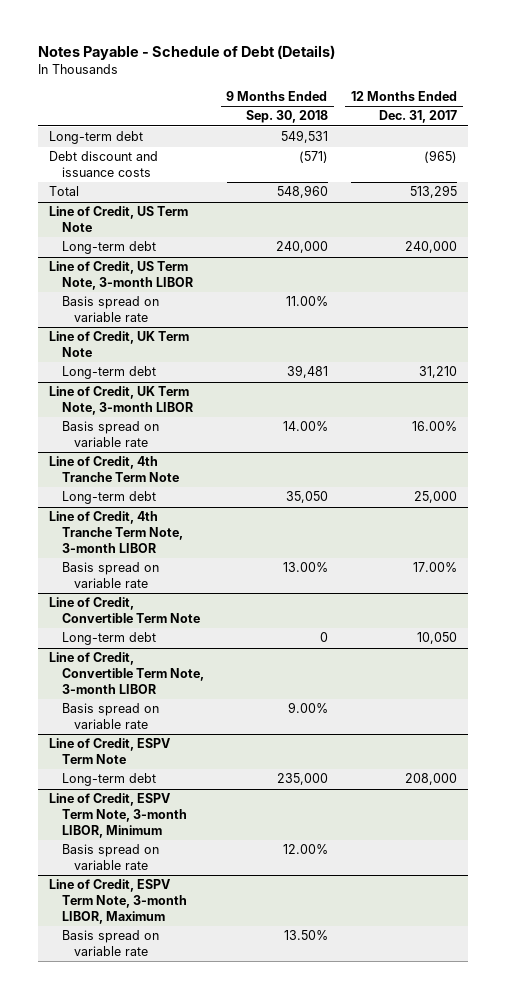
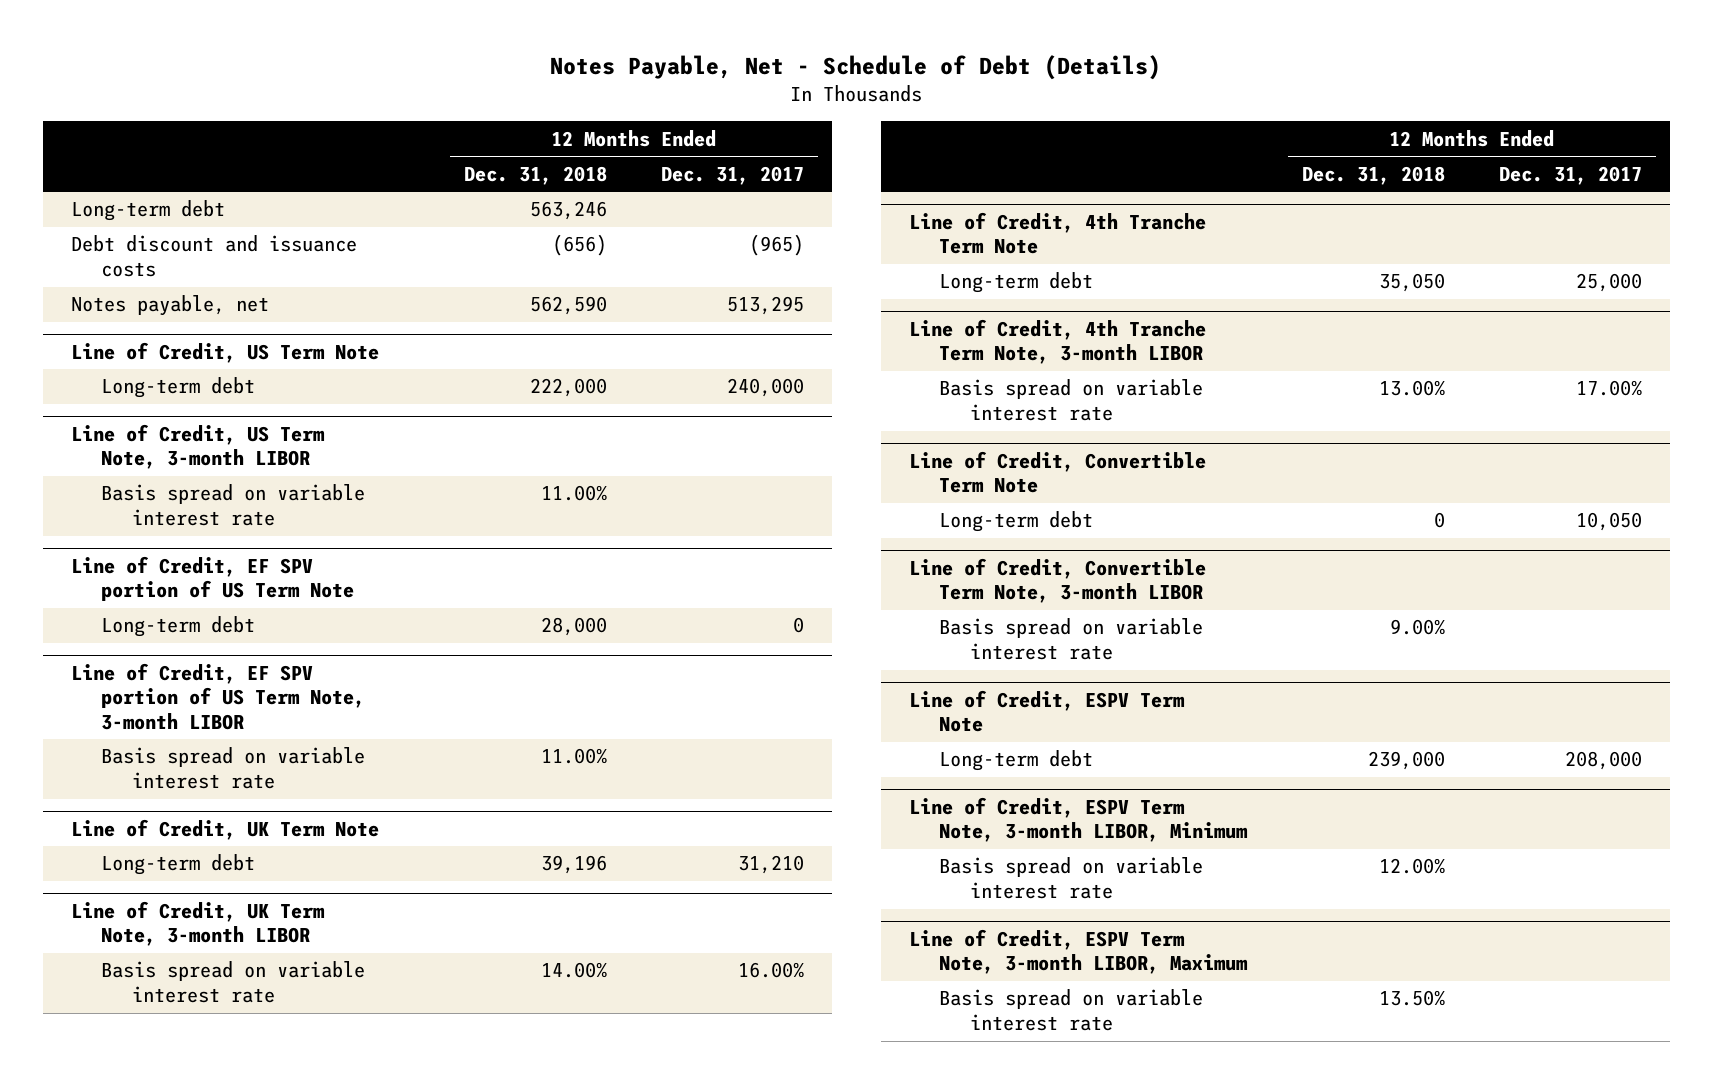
- Notes Payable - Schedule of Debt (Details)
+ Notes Payable, Net - Schedule of Debt (Details)
- | 9 Months Ended Sep. 30, 2018 | 12 Months Ended Dec. 31, 2017
+ | 12 Months Ended Dec. 31, 2018 | 12 Months Ended Dec. 31, 2017
- Total | 548,960 | 513,295
+ Notes payable, net | 562,590 | 513,295
@ Line of Credit, US Term Note, 3-month LIBOR
- Basis spread on variable rate | 11.00% |
+ Basis spread on variable interest rate | 11.00% |
+ Line of Credit, EF SPV portion of US Term Note
+ Long-term debt | 28,000 | 0
+ Line of Credit, EF SPV portion of US Term Note, 3-month LIBOR
+ Basis spread on variable interest rate | 11.00% |
@ Line of Credit, UK Term Note, 3-month LIBOR
- Basis spread on variable rate | 14.00% | 16.00%
+ Basis spread on variable interest rate | 14.00% | 16.00%
@ Line of Credit, 4th Tranche Term Note, 3-month LIBOR
- Basis spread on variable rate | 13.00% | 17.00%
+ Basis spread on variable interest rate | 13.00% | 17.00%
@ Line of Credit, Convertible Term Note, 3-month LIBOR
- Basis spread on variable rate | 9.00% |
+ Basis spread on variable interest rate | 9.00% |
@ Line of Credit, ESPV Term Note, 3-month LIBOR, Minimum
- Basis spread on variable rate | 12.00% |
+ Basis spread on variable interest rate | 12.00% |
@ Line of Credit, ESPV Term Note, 3-month LIBOR, Maximum
- Basis spread on variable rate | 13.50% |
+ Basis spread on variable interest rate | 13.50% |

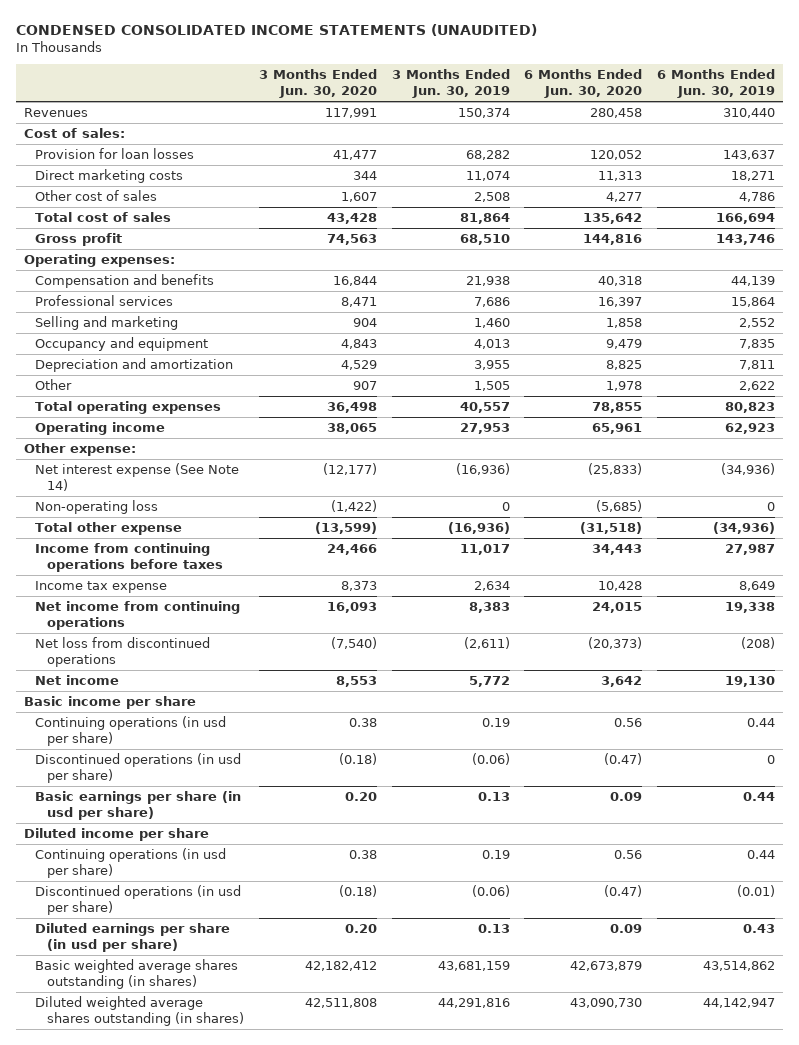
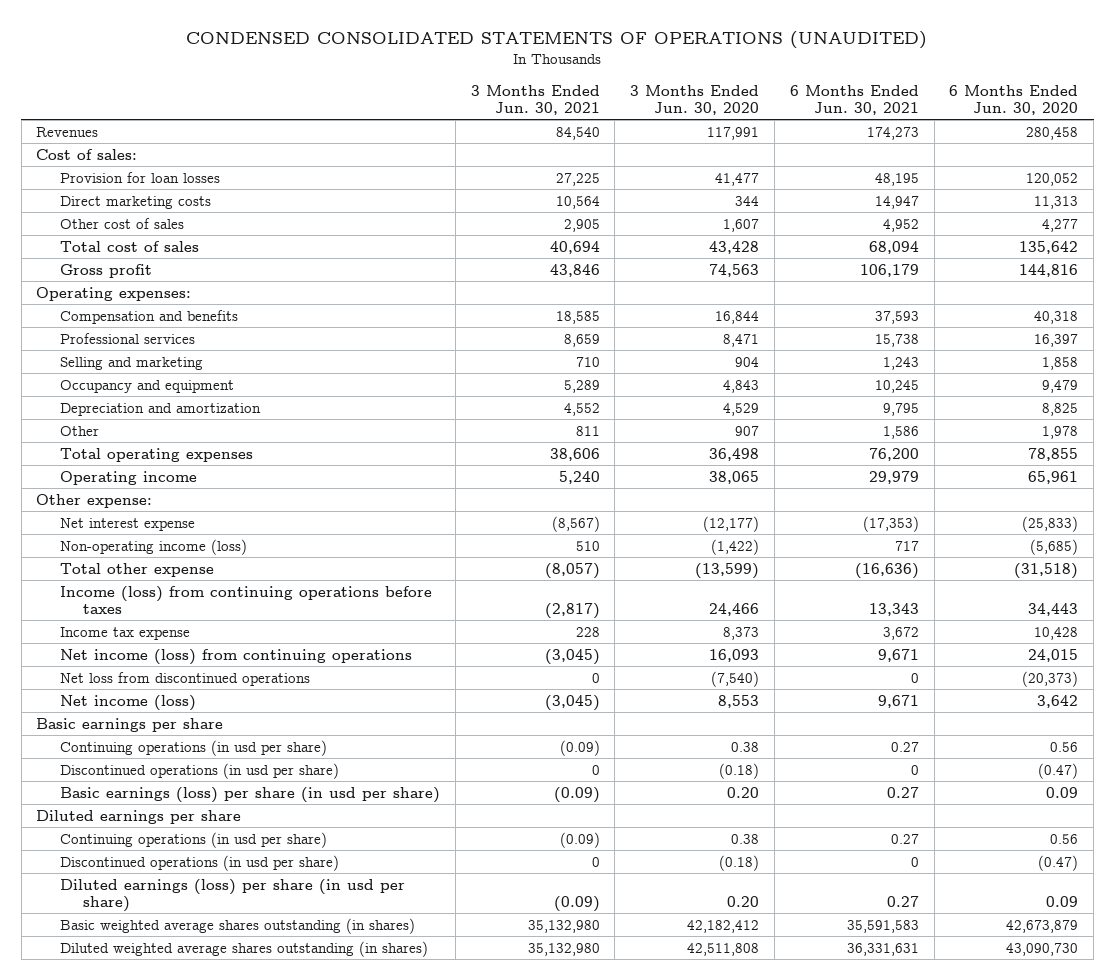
- CONDENSED CONSOLIDATED INCOME STATEMENTS (UNAUDITED)
+ CONDENSED CONSOLIDATED STATEMENTS OF OPERATIONS (UNAUDITED)
- | 3 Months Ended Jun. 30, 2020 | 3 Months Ended Jun. 30, 2019 | 6 Months Ended Jun. 30, 2020 | 6 Months Ended Jun. 30, 2019
+ | 3 Months Ended Jun. 30, 2021 | 3 Months Ended Jun. 30, 2020 | 6 Months Ended Jun. 30, 2021 | 6 Months Ended Jun. 30, 2020
- Net interest expense (See Note 14) | (12,177) | (16,936) | (25,833) | (34,936)
- Non-operating loss | (1,422) | 0 | (5,685) | 0
+ Net interest expense | (8,567) | (12,177) | (17,353) | (25,833)
+ Non-operating income (loss) | 510 | (1,422) | 717 | (5,685)
- Income from continuing operations before taxes | 24,466 | 11,017 | 34,443 | 27,987
+ Income (loss) from continuing operations before taxes | (2,817) | 24,466 | 13,343 | 34,443
- Net income from continuing operations | 16,093 | 8,383 | 24,015 | 19,338
+ Net income (loss) from continuing operations | (3,045) | 16,093 | 9,671 | 24,015
- Net income | 8,553 | 5,772 | 3,642 | 19,130
- Basic income per share
+ Net income (loss) | (3,045) | 8,553 | 9,671 | 3,642
+ Basic earnings per share
- Basic earnings per share (in usd per share) | 0.20 | 0.13 | 0.09 | 0.44
- Diluted income per share
+ Basic earnings (loss) per share (in usd per share) | (0.09) | 0.20 | 0.27 | 0.09
+ Diluted earnings per share
- Diluted earnings per share (in usd per share) | 0.20 | 0.13 | 0.09 | 0.43
+ Diluted earnings (loss) per share (in usd per share) | (0.09) | 0.20 | 0.27 | 0.09

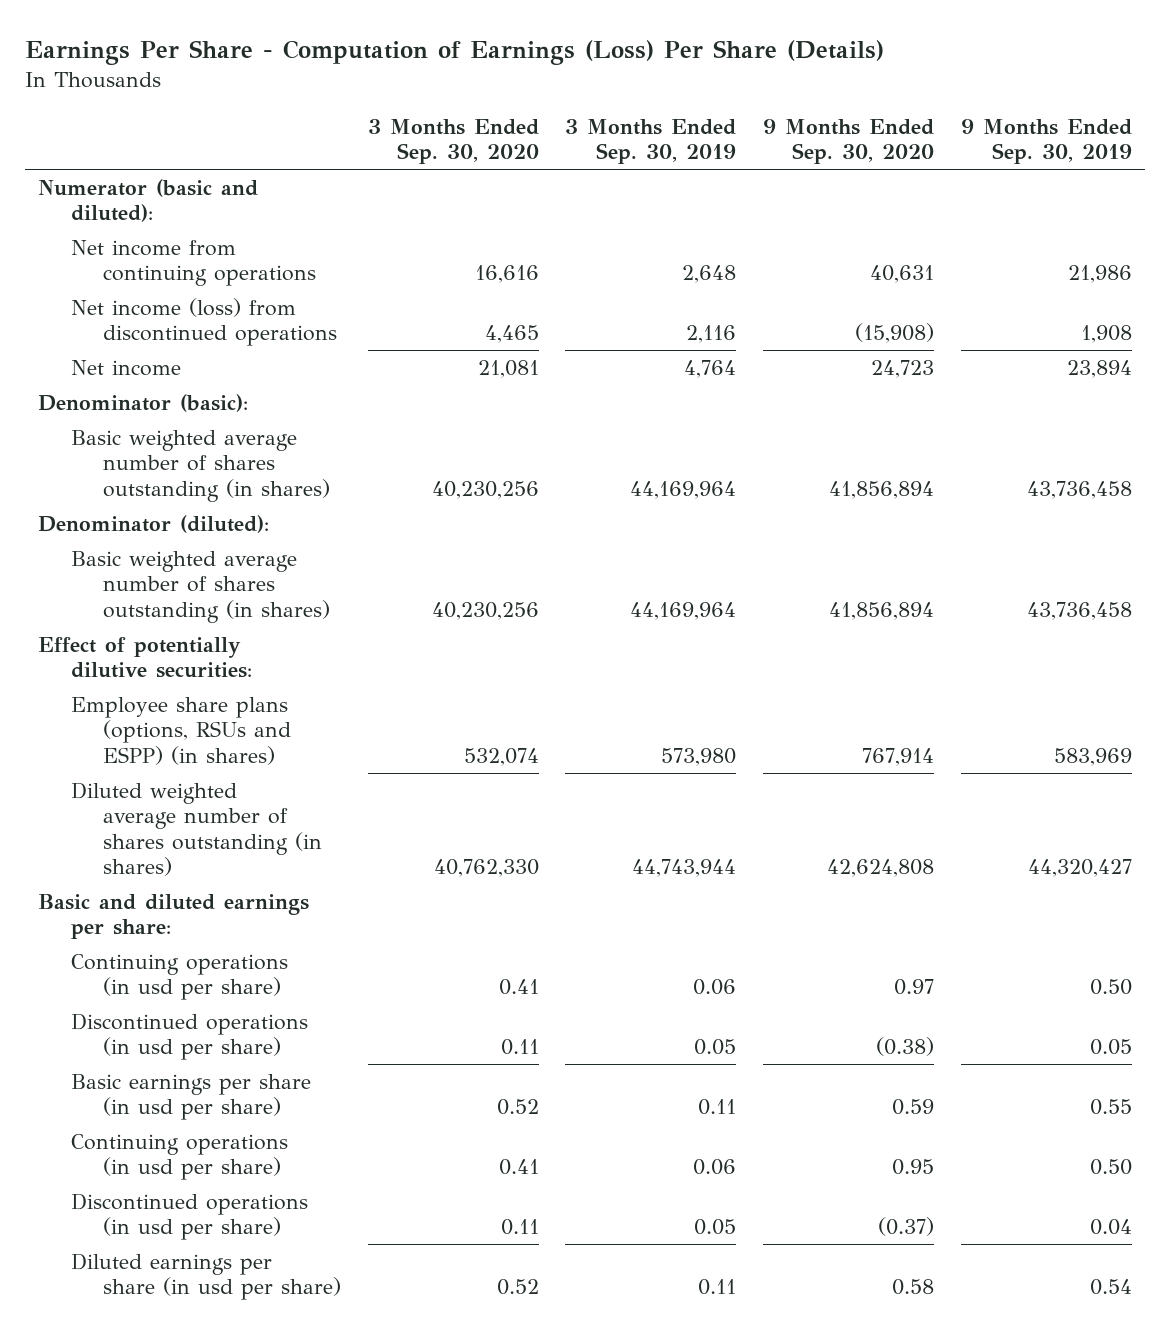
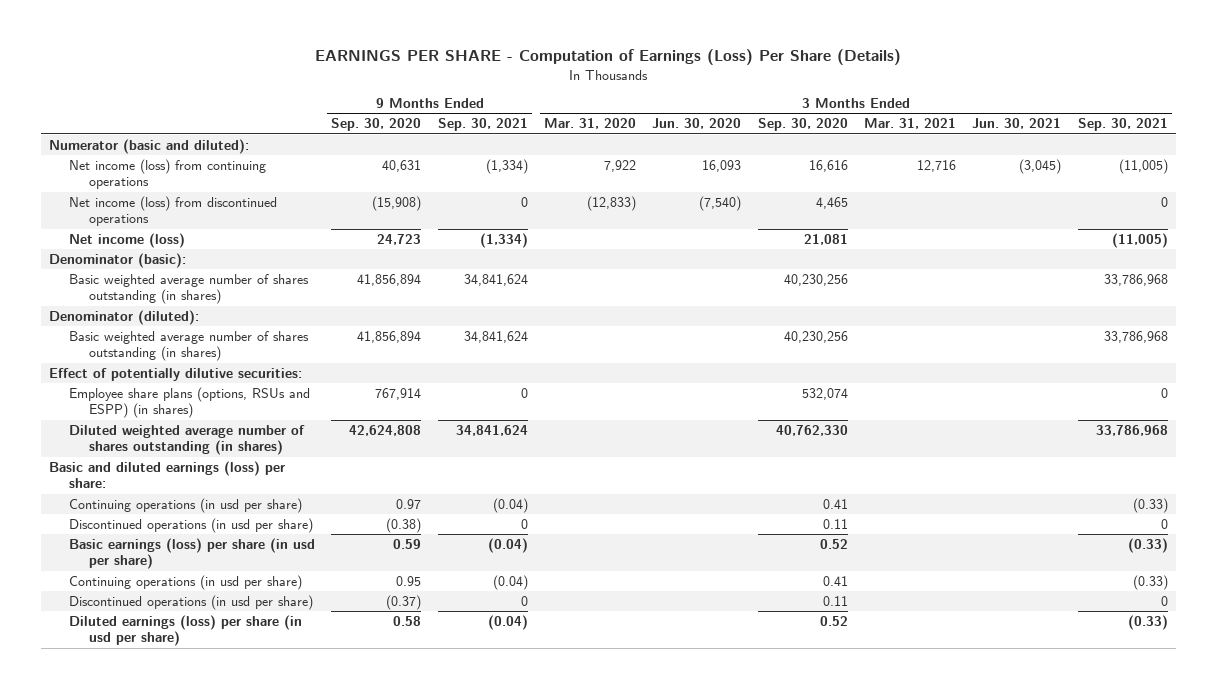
- Earnings Per Share - Computation of Earnings (Loss) Per Share (Details)
+ EARNINGS PER SHARE - Computation of Earnings (Loss) Per Share (Details)
- | 3 Months Ended Sep. 30, 2020 | 3 Months Ended Sep. 30, 2019 | 9 Months Ended Sep. 30, 2020 | 9 Months Ended Sep. 30, 2019
+ | 9 Months Ended Sep. 30, 2020 | 9 Months Ended Sep. 30, 2021 | 3 Months Ended Mar. 31, 2020 | 3 Months Ended Jun. 30, 2020 | 3 Months Ended Sep. 30, 2020 | 3 Months Ended Mar. 31, 2021 | 3 Months Ended Jun. 30, 2021 | 3 Months Ended Sep. 30, 2021
- Net income from continuing operations | 16,616 | 2,648 | 40,631 | 21,986
+ Net income (loss) from continuing operations | 40,631 | (1,334) | 7,922 | 16,093 | 16,616 | 12,716 | (3,045) | (11,005)
- Net income | 21,081 | 4,764 | 24,723 | 23,894
+ Net income (loss) | 24,723 | (1,334) | | | 21,081 | | | (11,005)
- Basic and diluted earnings per share:
+ Basic and diluted earnings (loss) per share:
- Basic earnings per share (in usd per share) | 0.52 | 0.11 | 0.59 | 0.55
+ Basic earnings (loss) per share (in usd per share) | 0.59 | (0.04) | | | 0.52 | | | (0.33)
- Diluted earnings per share (in usd per share) | 0.52 | 0.11 | 0.58 | 0.54
+ Diluted earnings (loss) per share (in usd per share) | 0.58 | (0.04) | | | 0.52 | | | (0.33)

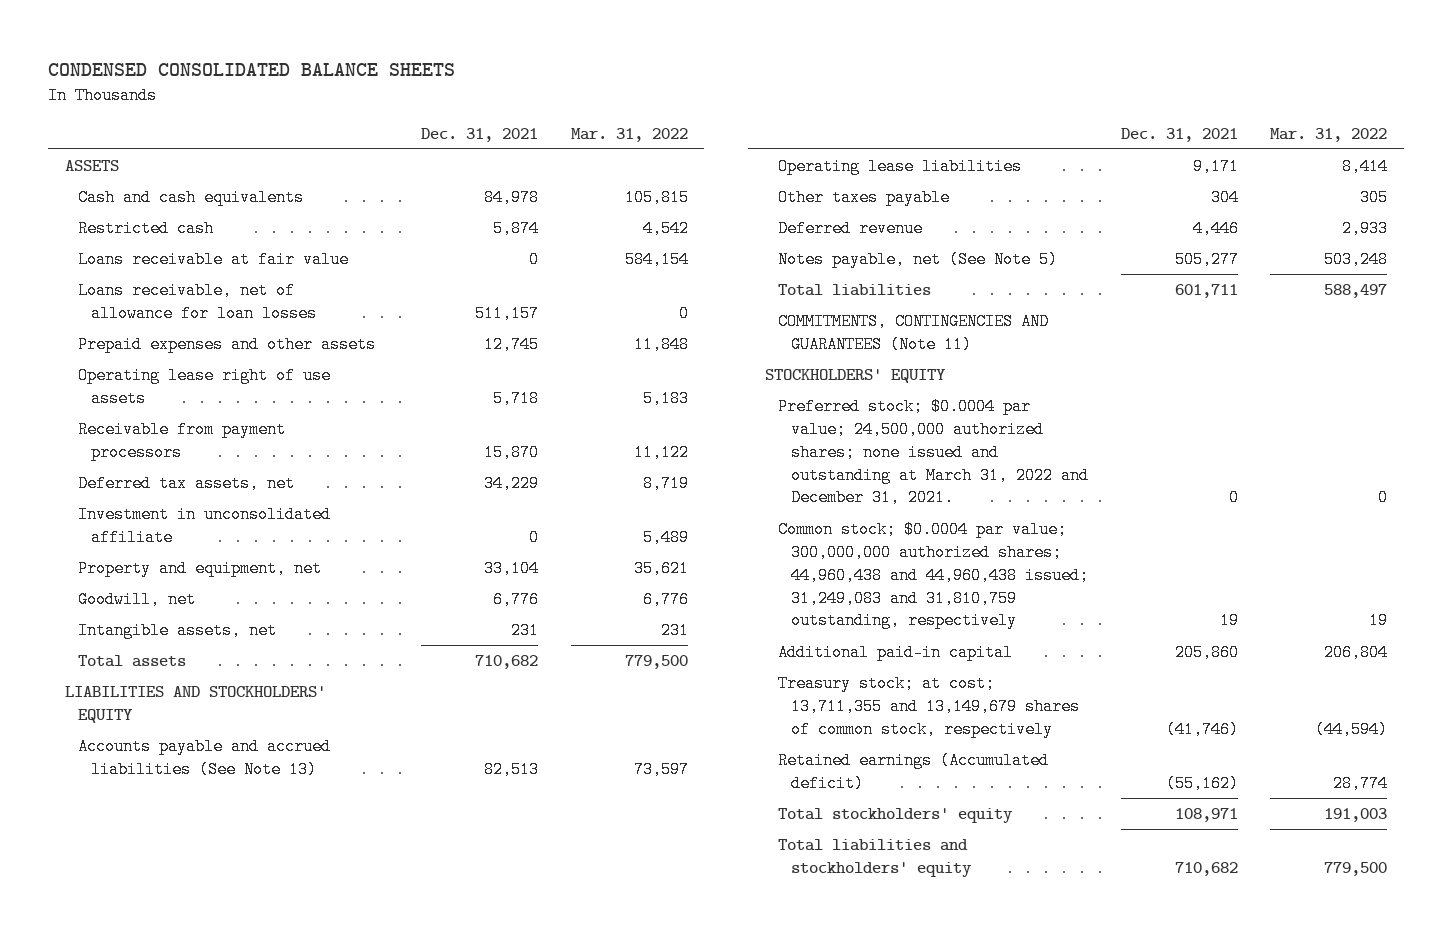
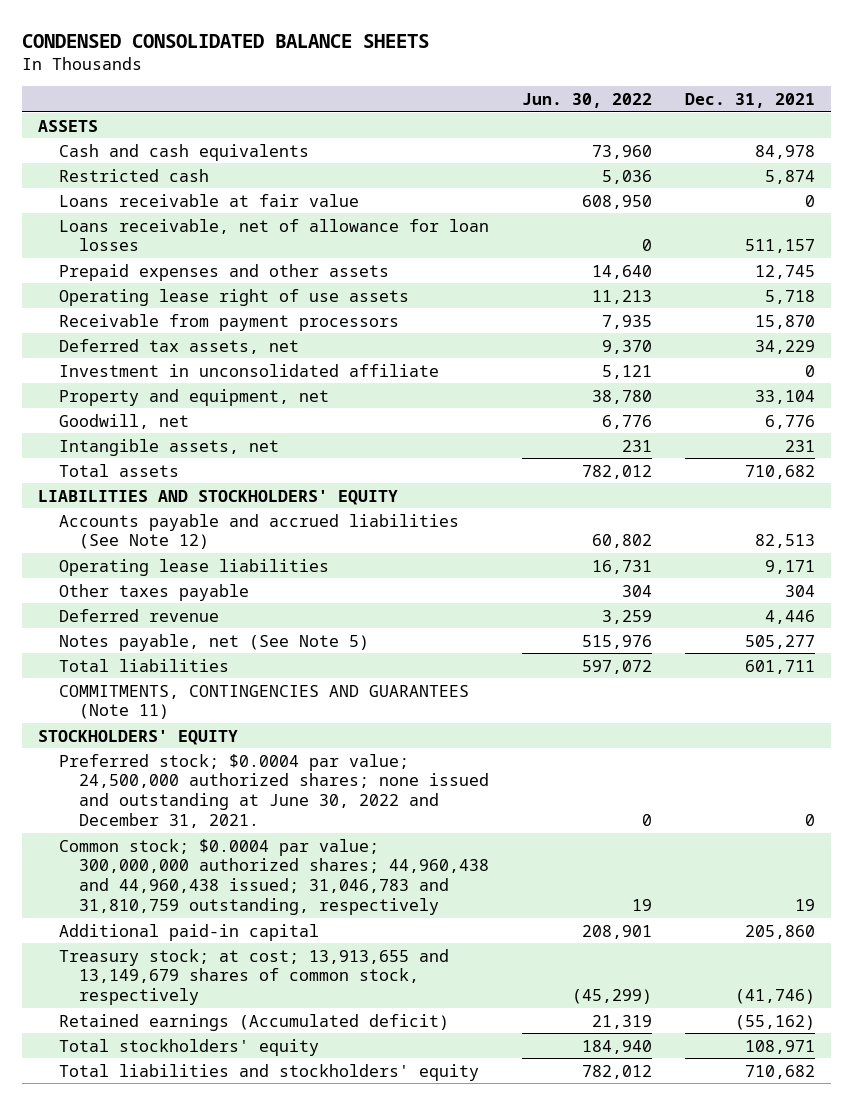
- | Dec. 31, 2021 | Mar. 31, 2022
+ | Jun. 30, 2022 | Dec. 31, 2021
- Accounts payable and accrued liabilities (See Note 13) | 82,513 | 73,597
+ Accounts payable and accrued liabilities (See Note 12) | 60,802 | 82,513
- Preferred stock; $0.0004 par value; 24,500,000 authorized shares; none issued and outstanding at March 31, 2022 and December 31, 2021. | 0 | 0
- Common stock; $0.0004 par value; 300,000,000 authorized shares; 44,960,438 and 44,960,438 issued; 31,249,083 and 31,810,759 outstanding, respectively | 19 | 19
+ Preferred stock; $0.0004 par value; 24,500,000 authorized shares; none issued and outstanding at June 30, 2022 and December 31, 2021. | 0 | 0
+ Common stock; $0.0004 par value; 300,000,000 authorized shares; 44,960,438 and 44,960,438 issued; 31,046,783 and 31,810,759 outstanding, respectively | 19 | 19
- Treasury stock; at cost; 13,711,355 and 13,149,679 shares of common stock, respectively | (41,746) | (44,594)
+ Treasury stock; at cost; 13,913,655 and 13,149,679 shares of common stock, respectively | (45,299) | (41,746)

